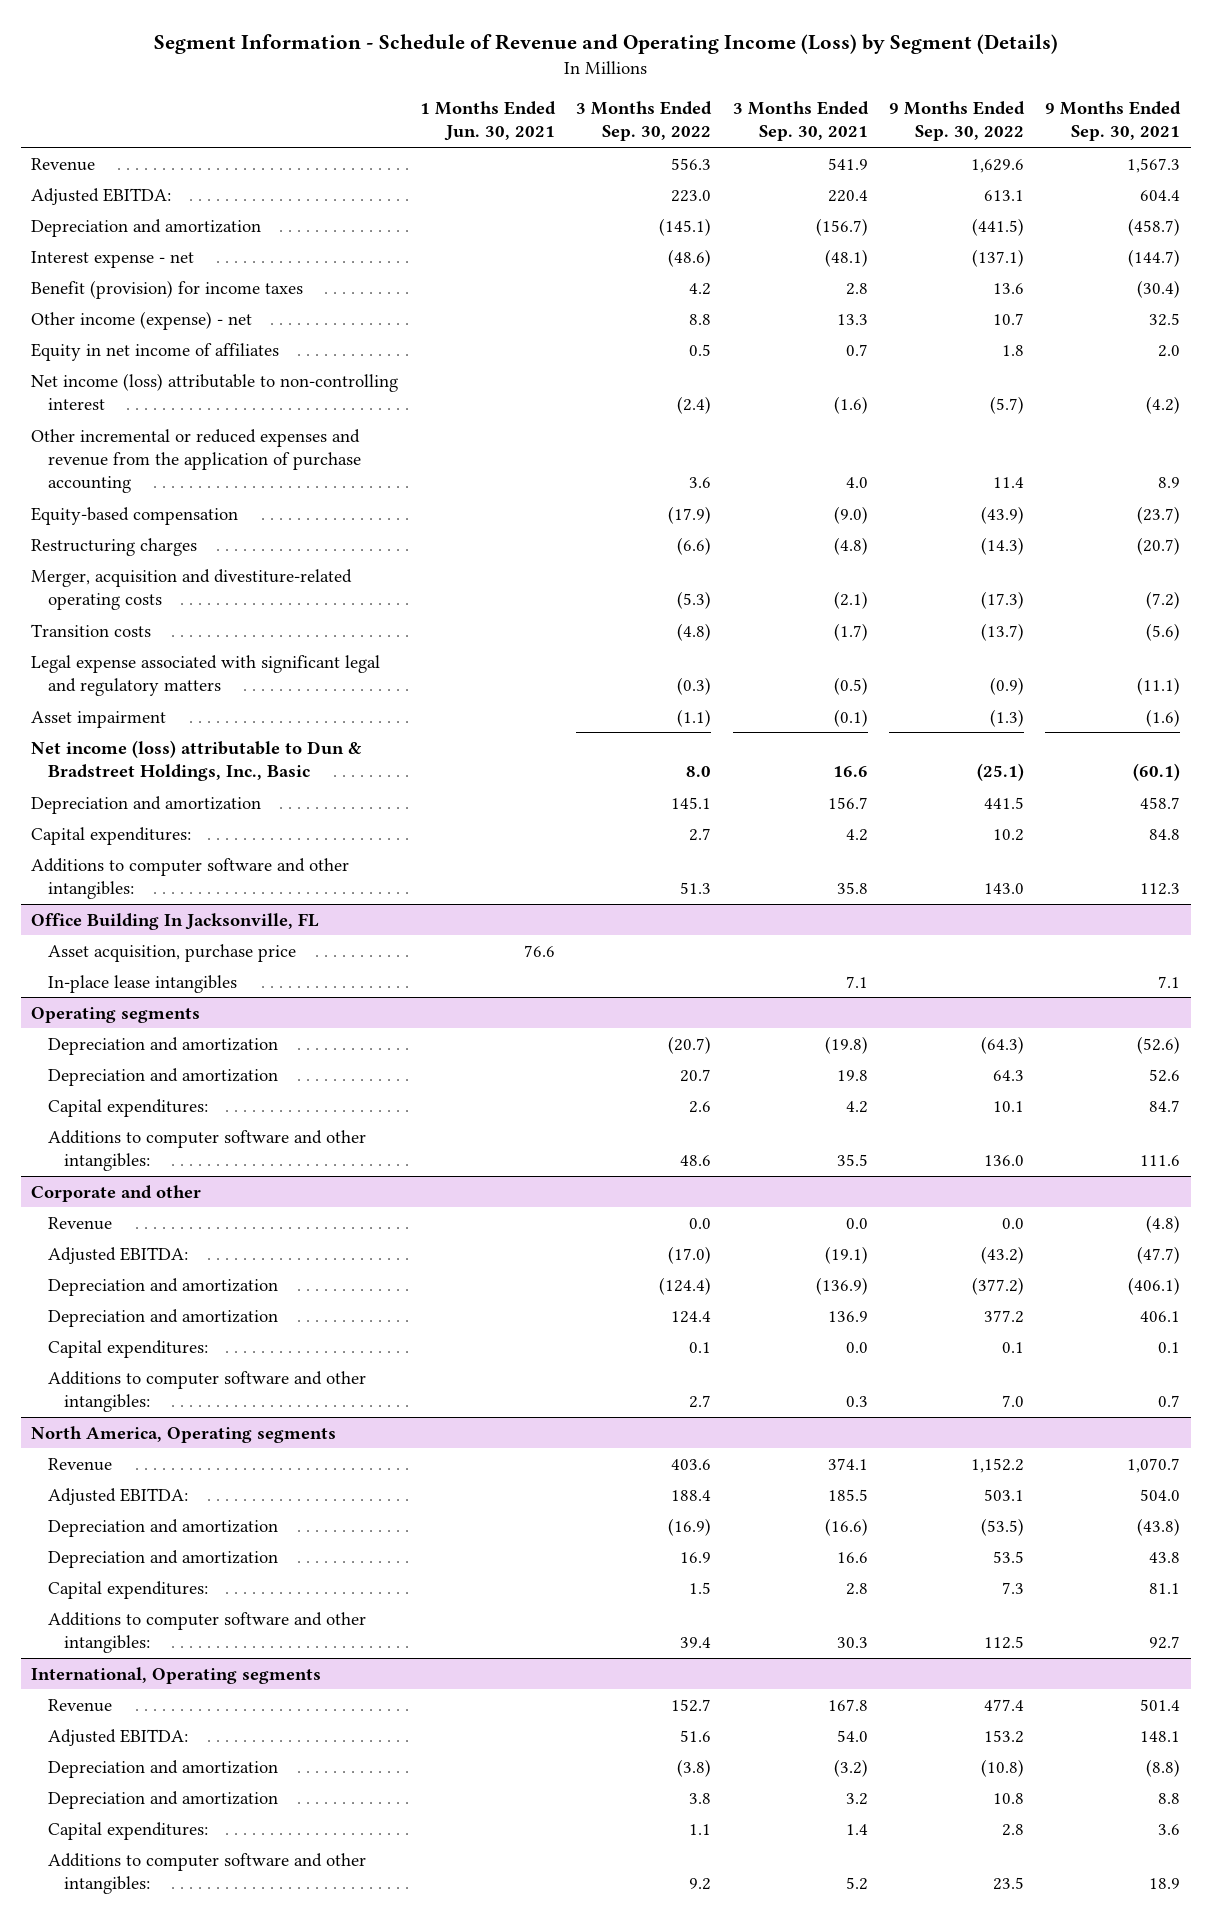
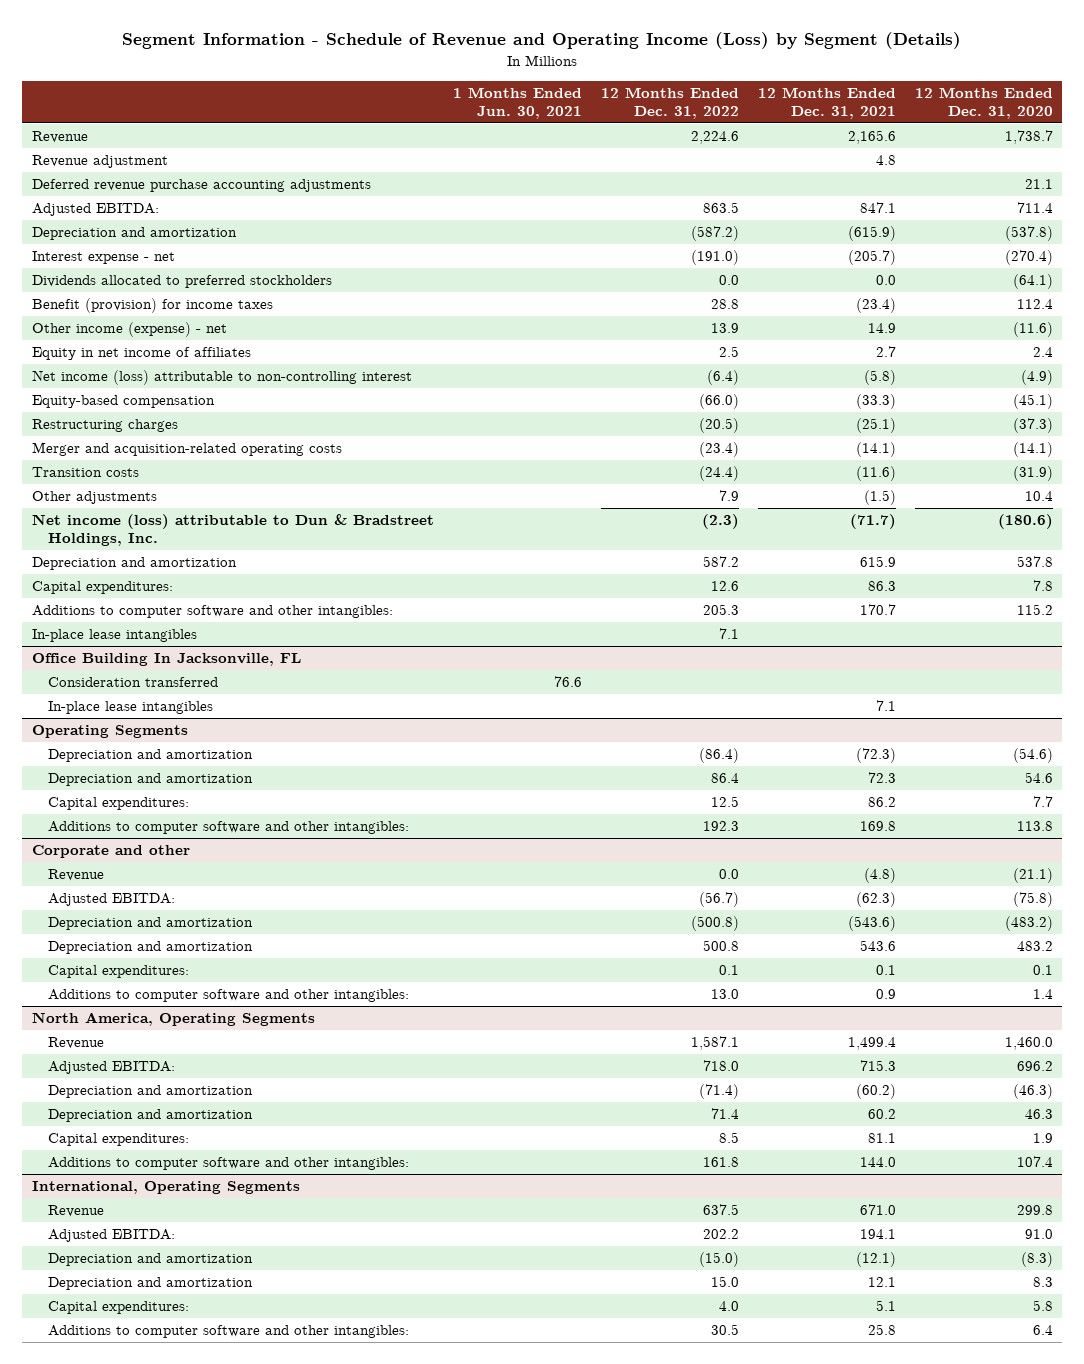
- | 1 Months Ended Jun. 30, 2021 | 3 Months Ended Sep. 30, 2022 | 3 Months Ended Sep. 30, 2021 | 9 Months Ended Sep. 30, 2022 | 9 Months Ended Sep. 30, 2021
+ | 1 Months Ended Jun. 30, 2021 | 12 Months Ended Dec. 31, 2022 | 12 Months Ended Dec. 31, 2021 | 12 Months Ended Dec. 31, 2020
+ Revenue adjustment | | | 4.8 |
+ Deferred revenue purchase accounting adjustments | | | | 21.1
+ Dividends allocated to preferred stockholders | | 0.0 | 0.0 | (64.1)
- Other incremental or reduced expenses and revenue from the application of purchase accounting | | 3.6 | 4.0 | 11.4 | 8.9
- Merger, acquisition and divestiture-related operating costs | | (5.3) | (2.1) | (17.3) | (7.2)
+ Merger and acquisition-related operating costs | | (23.4) | (14.1) | (14.1)
- Legal expense associated with significant legal and regulatory matters | | (0.3) | (0.5) | (0.9) | (11.1)
- Asset impairment | | (1.1) | (0.1) | (1.3) | (1.6)
- Net income (loss) attributable to Dun & Bradstreet Holdings, Inc., Basic | | 8.0 | 16.6 | (25.1) | (60.1)
+ Other adjustments | | 7.9 | (1.5) | 10.4
+ Net income (loss) attributable to Dun & Bradstreet Holdings, Inc. | | (2.3) | (71.7) | (180.6)
+ In-place lease intangibles | | 7.1 | |
@ Office Building In Jacksonville, FL
- Asset acquisition, purchase price | 76.6 | | | |
+ Consideration transferred | 76.6 | | |
- Operating segments
+ Operating Segments
- North America, Operating segments
+ North America, Operating Segments
- International, Operating segments
+ International, Operating Segments

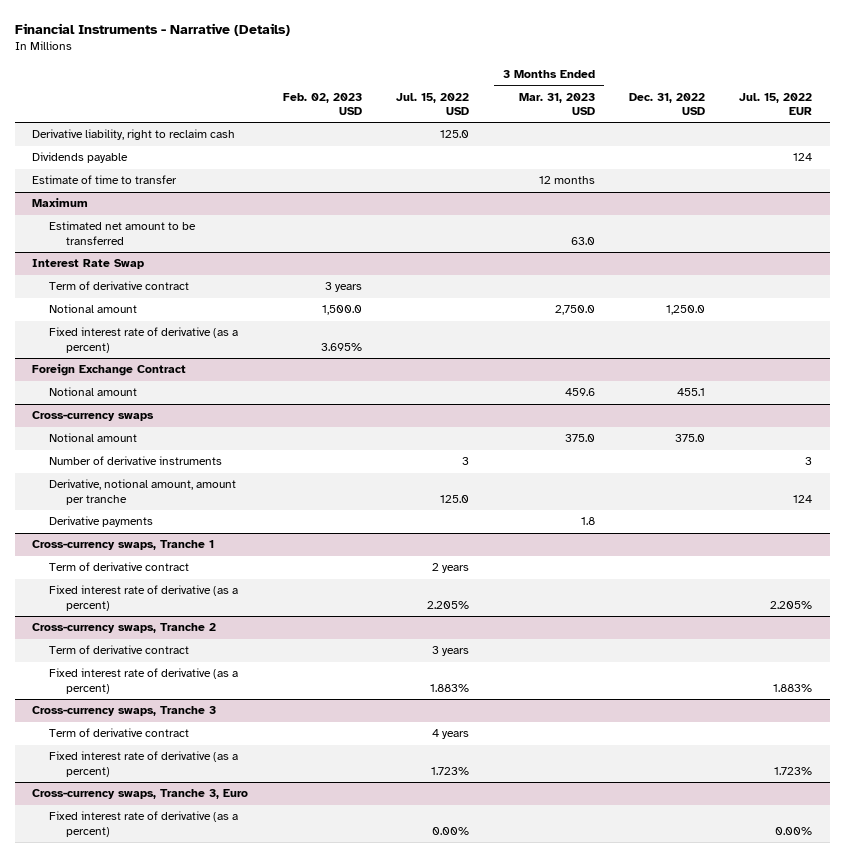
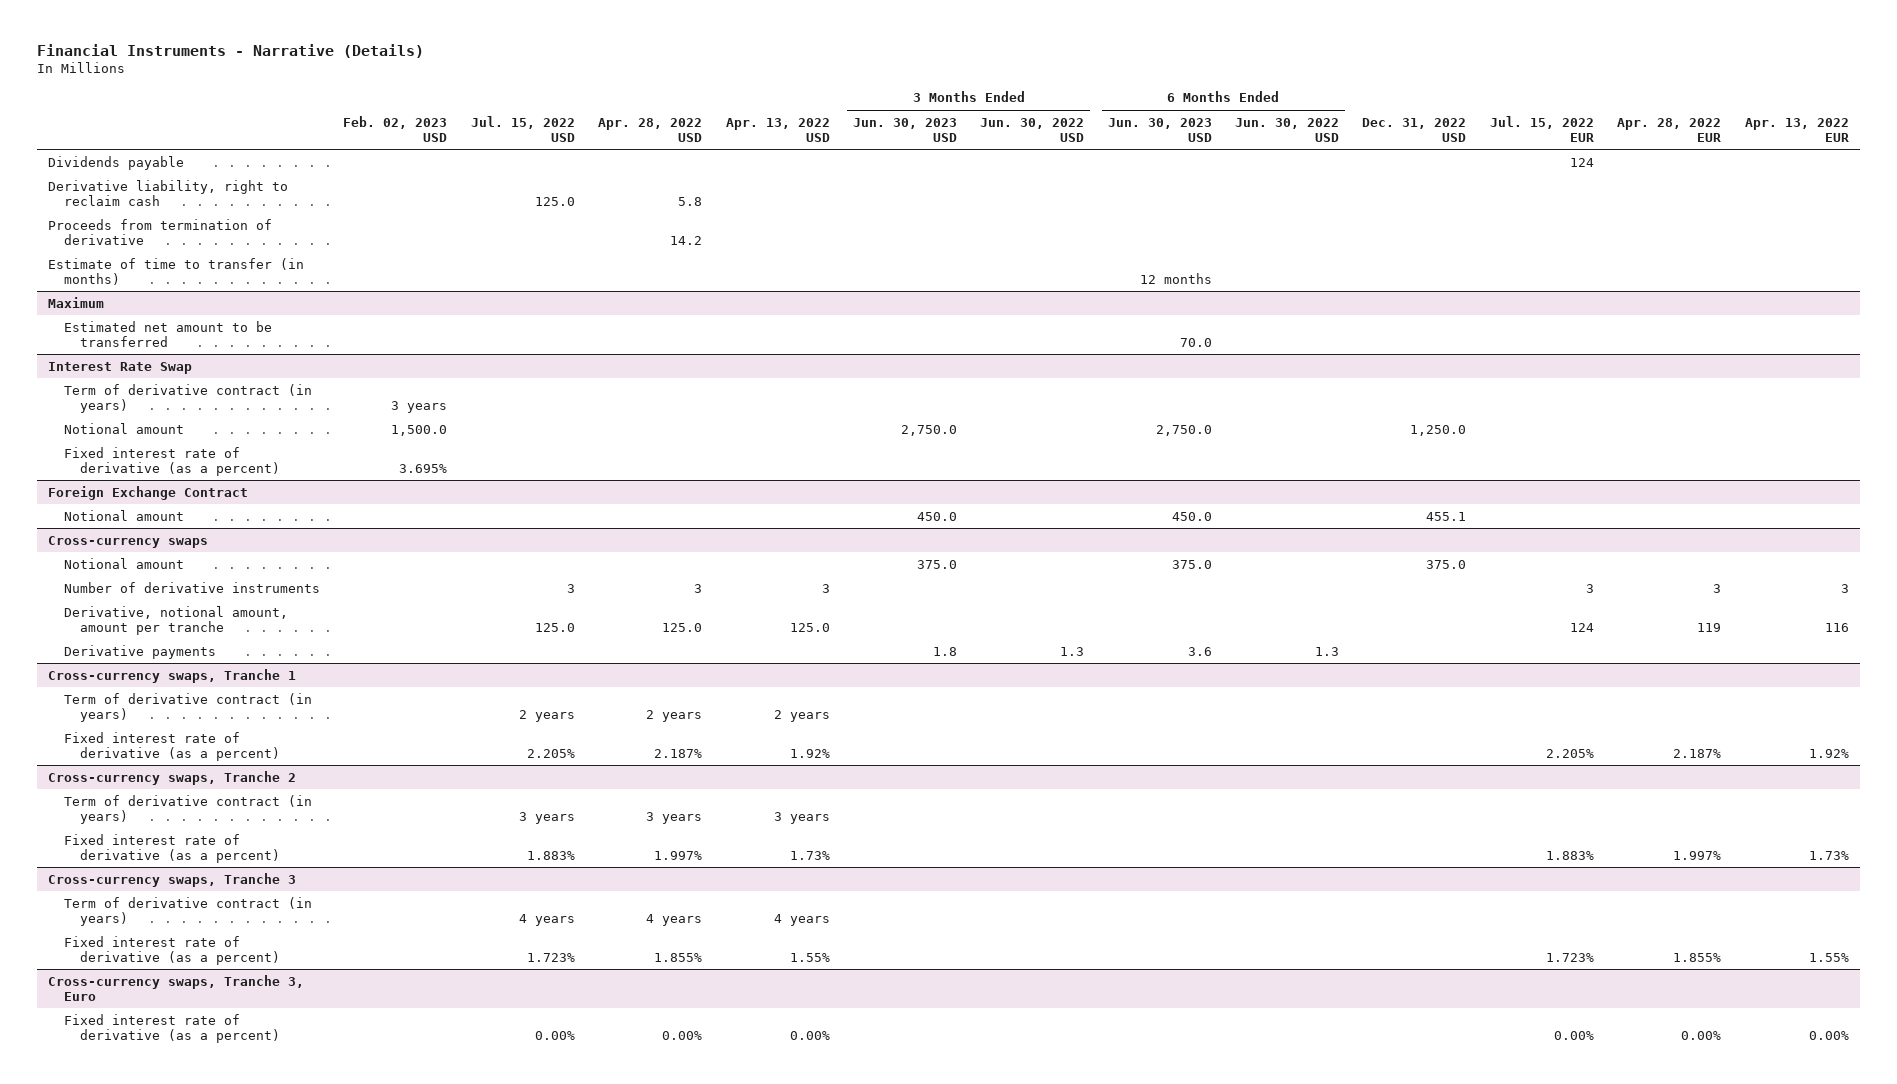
- | Feb. 02, 2023 USD | Jul. 15, 2022 USD | 3 Months Ended Mar. 31, 2023 USD | Dec. 31, 2022 USD | Jul. 15, 2022 EUR
+ | Feb. 02, 2023 USD | Jul. 15, 2022 USD | Apr. 28, 2022 USD | Apr. 13, 2022 USD | 3 Months Ended Jun. 30, 2023 USD | 3 Months Ended Jun. 30, 2022 USD | 6 Months Ended Jun. 30, 2023 USD | 6 Months Ended Jun. 30, 2022 USD | Dec. 31, 2022 USD | Jul. 15, 2022 EUR | Apr. 28, 2022 EUR | Apr. 13, 2022 EUR
- Estimate of time to transfer | | | 12 months | |
moved down: Derivative liability, right to reclaim cash | | 125.0 | 5.8 | | | | | | | | |
+ Proceeds from termination of derivative | | | 14.2 | | | | | | | | |
+ Estimate of time to transfer (in months) | | | | | | | 12 months | | | | |
@ Interest Rate Swap
- Term of derivative contract | 3 years | | | |
+ Term of derivative contract (in years) | 3 years | | | | | | | | | | |
@ Cross-currency swaps, Tranche 1
- Term of derivative contract | | 2 years | | |
+ Term of derivative contract (in years) | | 2 years | 2 years | 2 years | | | | | | | |
@ Cross-currency swaps, Tranche 2
- Term of derivative contract | | 3 years | | |
+ Term of derivative contract (in years) | | 3 years | 3 years | 3 years | | | | | | | |
@ Cross-currency swaps, Tranche 3
- Term of derivative contract | | 4 years | | |
+ Term of derivative contract (in years) | | 4 years | 4 years | 4 years | | | | | | | |

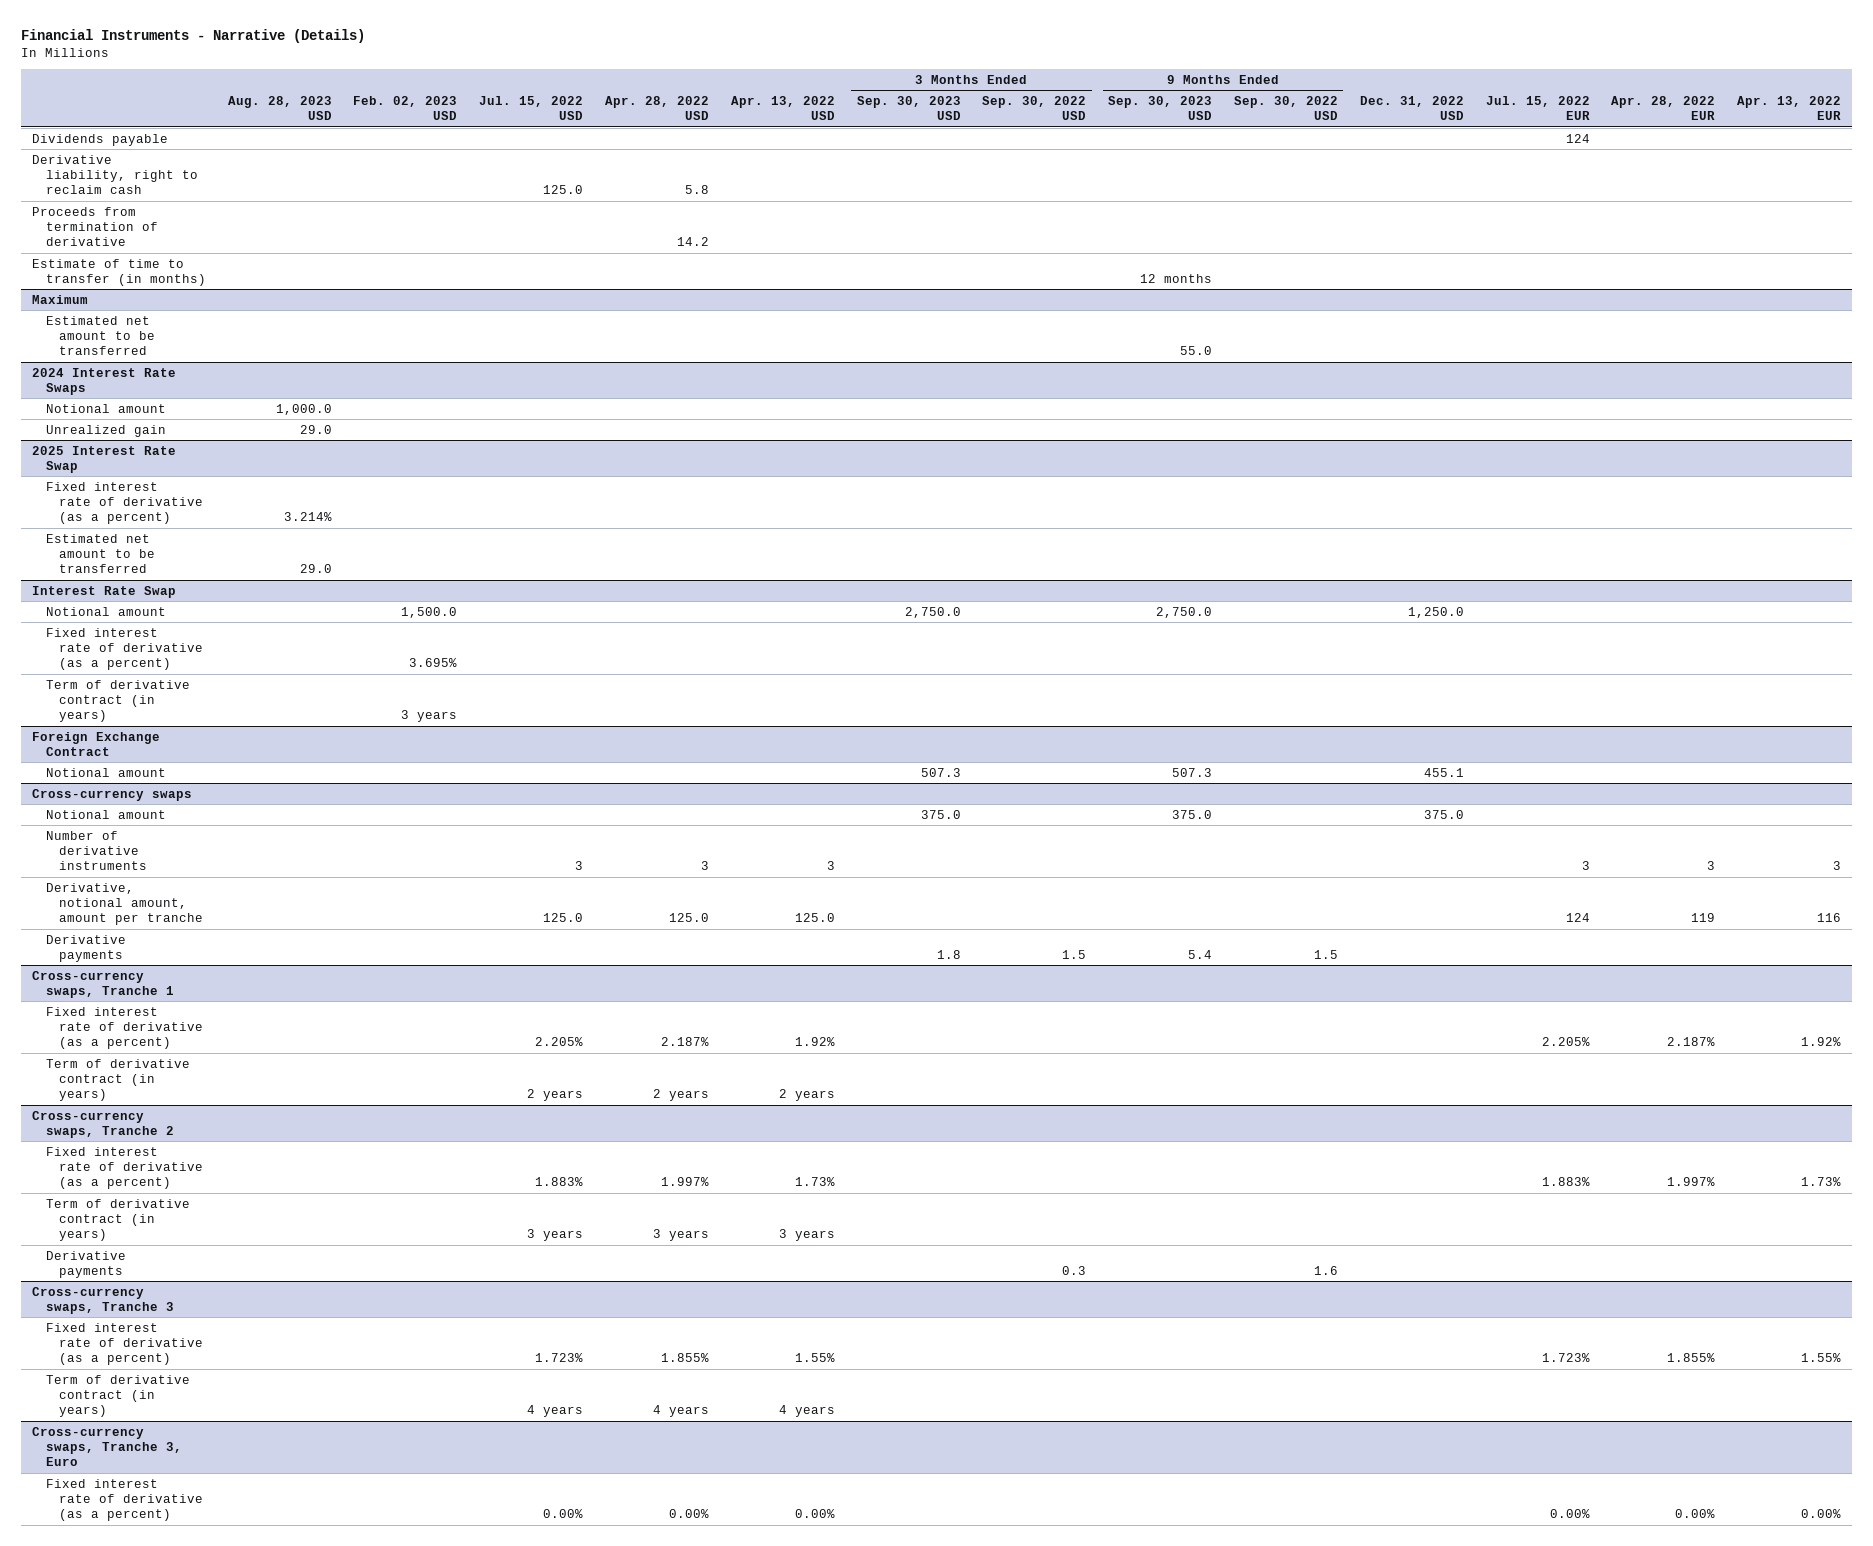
- | Feb. 02, 2023 USD | Jul. 15, 2022 USD | Apr. 28, 2022 USD | Apr. 13, 2022 USD | 3 Months Ended Jun. 30, 2023 USD | 3 Months Ended Jun. 30, 2022 USD | 6 Months Ended Jun. 30, 2023 USD | 6 Months Ended Jun. 30, 2022 USD | Dec. 31, 2022 USD | Jul. 15, 2022 EUR | Apr. 28, 2022 EUR | Apr. 13, 2022 EUR
+ | Aug. 28, 2023 USD | Feb. 02, 2023 USD | Jul. 15, 2022 USD | Apr. 28, 2022 USD | Apr. 13, 2022 USD | 3 Months Ended Sep. 30, 2023 USD | 3 Months Ended Sep. 30, 2022 USD | 9 Months Ended Sep. 30, 2023 USD | 9 Months Ended Sep. 30, 2022 USD | Dec. 31, 2022 USD | Jul. 15, 2022 EUR | Apr. 28, 2022 EUR | Apr. 13, 2022 EUR
+ 2024 Interest Rate Swaps
+ Notional amount | 1,000.0 | | | | | | | | | | | |
+ Unrealized gain | 29.0 | | | | | | | | | | | |
+ 2025 Interest Rate Swap
+ Fixed interest rate of derivative (as a percent) | 3.214% | | | | | | | | | | | |
+ Estimated net amount to be transferred | 29.0 | | | | | | | | | | | |
@ Interest Rate Swap
moved down: Term of derivative contract (in years) | | 3 years | | | | | | | | | | |
@ Cross-currency swaps, Tranche 1
moved down: Term of derivative contract (in years) | | | 2 years | 2 years | 2 years | | | | | | | |
@ Cross-currency swaps, Tranche 2
moved down: Term of derivative contract (in years) | | | 3 years | 3 years | 3 years | | | | | | | |
+ Derivative payments | | | | | | | 0.3 | | 1.6 | | | |
@ Cross-currency swaps, Tranche 3
moved down: Term of derivative contract (in years) | | | 4 years | 4 years | 4 years | | | | | | | |

